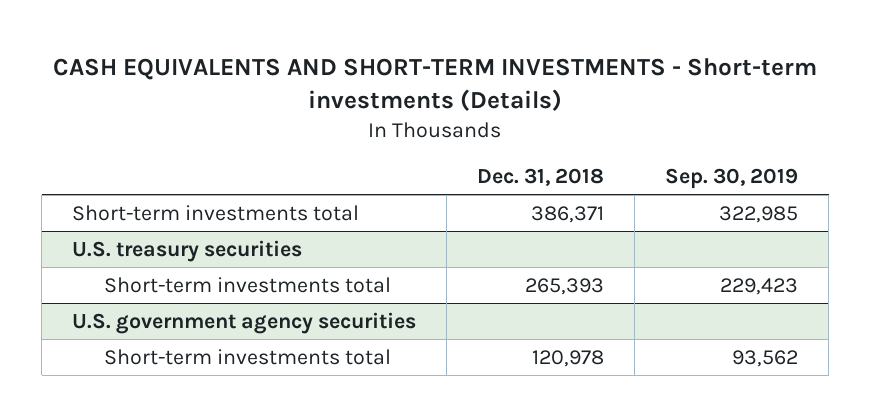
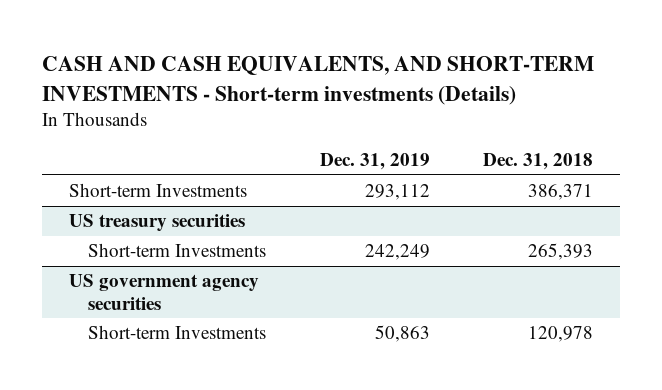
- CASH EQUIVALENTS AND SHORT-TERM INVESTMENTS - Short-term investments (Details)
+ CASH AND CASH EQUIVALENTS, AND SHORT-TERM INVESTMENTS - Short-term investments (Details)
- | Dec. 31, 2018 | Sep. 30, 2019
+ | Dec. 31, 2019 | Dec. 31, 2018
- Short-term investments total | 386,371 | 322,985
- U.S. treasury securities
- Short-term investments total | 265,393 | 229,423
- U.S. government agency securities
- Short-term investments total | 120,978 | 93,562
+ Short-term Investments | 293,112 | 386,371
+ US treasury securities
+ Short-term Investments | 242,249 | 265,393
+ US government agency securities
+ Short-term Investments | 50,863 | 120,978

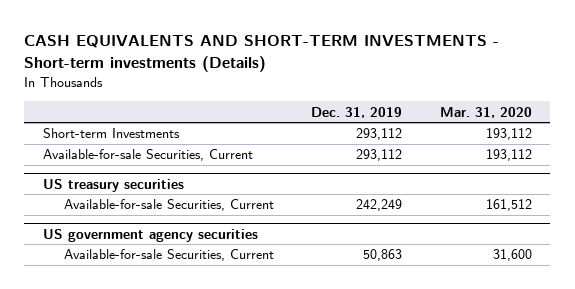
- CASH AND CASH EQUIVALENTS, AND SHORT-TERM INVESTMENTS - Short-term investments (Details)
+ CASH EQUIVALENTS AND SHORT-TERM INVESTMENTS - Short-term investments (Details)
- | Dec. 31, 2019 | Dec. 31, 2018
+ | Dec. 31, 2019 | Mar. 31, 2020
+ Available-for-sale Securities, Current | 293,112 | 193,112
@ US treasury securities
- Short-term Investments | 242,249 | 265,393
+ Available-for-sale Securities, Current | 242,249 | 161,512
@ US government agency securities
- Short-term Investments | 50,863 | 120,978
+ Available-for-sale Securities, Current | 50,863 | 31,600

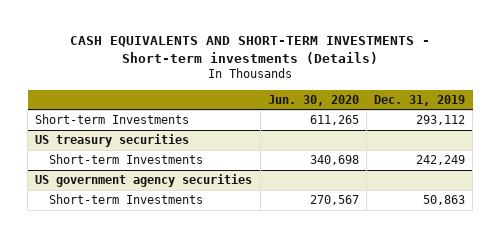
- | Dec. 31, 2019 | Mar. 31, 2020
+ | Jun. 30, 2020 | Dec. 31, 2019
- Available-for-sale Securities, Current | 293,112 | 193,112
@ US treasury securities
- Available-for-sale Securities, Current | 242,249 | 161,512
+ Short-term Investments | 340,698 | 242,249
@ US government agency securities
- Available-for-sale Securities, Current | 50,863 | 31,600
+ Short-term Investments | 270,567 | 50,863

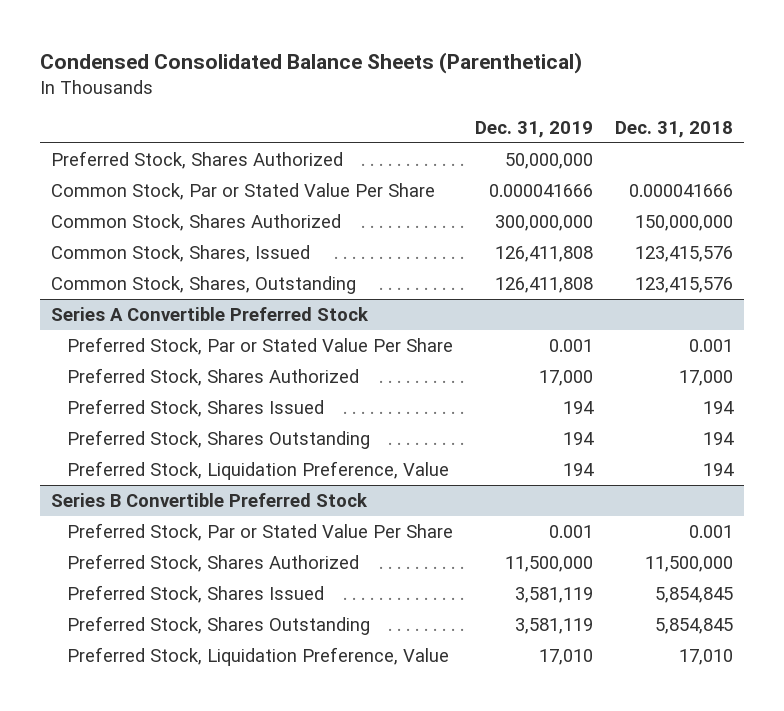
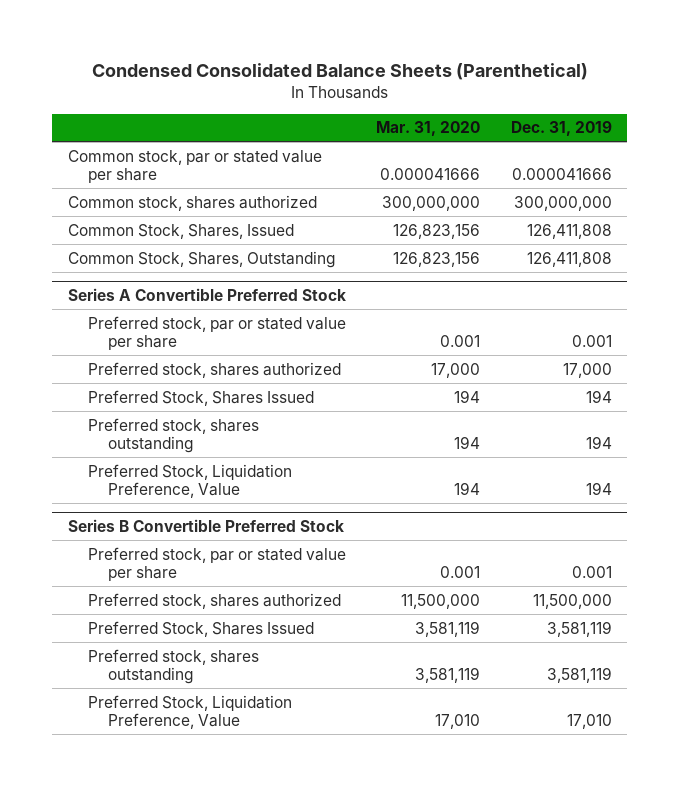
- | Dec. 31, 2019 | Dec. 31, 2018
+ | Mar. 31, 2020 | Dec. 31, 2019
- Preferred Stock, Shares Authorized | 50,000,000 |
- Common Stock, Par or Stated Value Per Share | 0.000041666 | 0.000041666
- Common Stock, Shares Authorized | 300,000,000 | 150,000,000
+ Common stock, par or stated value per share | 0.000041666 | 0.000041666
+ Common stock, shares authorized | 300,000,000 | 300,000,000
@ Series A Convertible Preferred Stock
- Preferred Stock, Par or Stated Value Per Share | 0.001 | 0.001
- Preferred Stock, Shares Authorized | 17,000 | 17,000
+ Preferred stock, par or stated value per share | 0.001 | 0.001
+ Preferred stock, shares authorized | 17,000 | 17,000
- Preferred Stock, Shares Outstanding | 194 | 194
+ Preferred stock, shares outstanding | 194 | 194
@ Series B Convertible Preferred Stock
- Preferred Stock, Par or Stated Value Per Share | 0.001 | 0.001
- Preferred Stock, Shares Authorized | 11,500,000 | 11,500,000
+ Preferred stock, par or stated value per share | 0.001 | 0.001
+ Preferred stock, shares authorized | 11,500,000 | 11,500,000
- Preferred Stock, Shares Outstanding | 3,581,119 | 5,854,845
+ Preferred stock, shares outstanding | 3,581,119 | 3,581,119

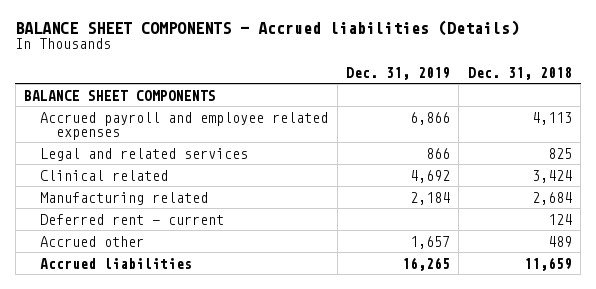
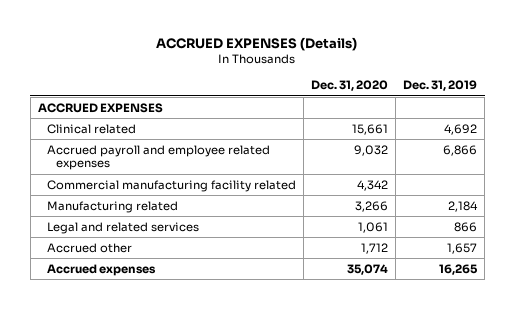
- BALANCE SHEET COMPONENTS - Accrued liabilities (Details)
+ ACCRUED EXPENSES (Details)
- | Dec. 31, 2019 | Dec. 31, 2018
+ | Dec. 31, 2020 | Dec. 31, 2019
- BALANCE SHEET COMPONENTS
+ ACCRUED EXPENSES
moved down: Accrued payroll and employee related expenses | 9,032 | 6,866
+ Commercial manufacturing facility related | 4,342 |
- Deferred rent - current | | 124
moved down: Legal and related services | 1,061 | 866
- Accrued liabilities | 16,265 | 11,659
+ Accrued expenses | 35,074 | 16,265

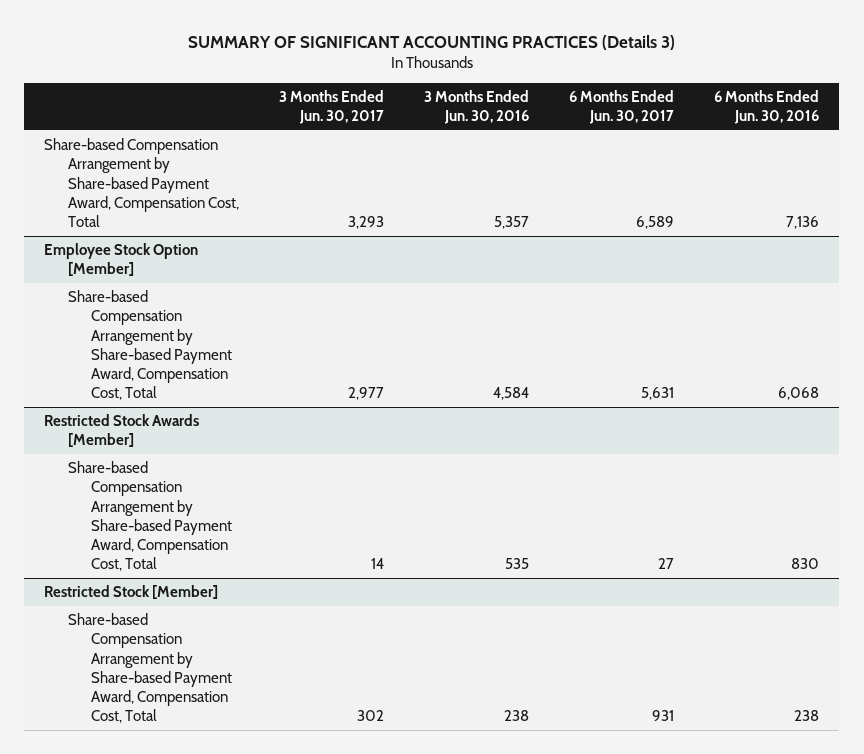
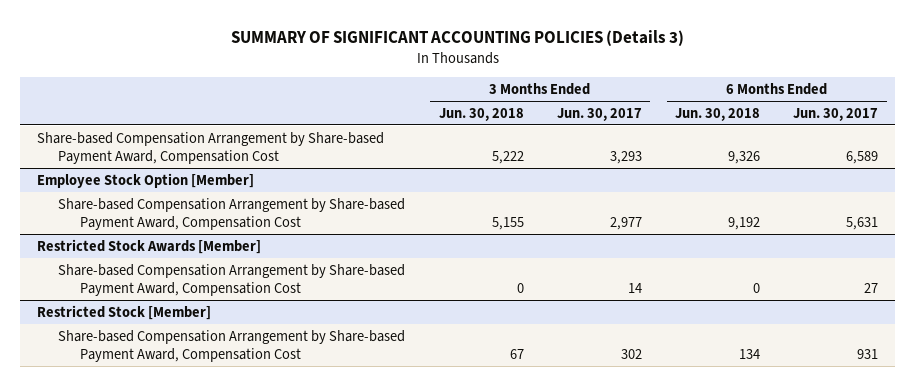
- SUMMARY OF SIGNIFICANT ACCOUNTING PRACTICES (Details 3)
+ SUMMARY OF SIGNIFICANT ACCOUNTING POLICIES (Details 3)
- | 3 Months Ended Jun. 30, 2017 | 3 Months Ended Jun. 30, 2016 | 6 Months Ended Jun. 30, 2017 | 6 Months Ended Jun. 30, 2016
+ | 3 Months Ended Jun. 30, 2018 | 3 Months Ended Jun. 30, 2017 | 6 Months Ended Jun. 30, 2018 | 6 Months Ended Jun. 30, 2017
- Share-based Compensation Arrangement by Share-based Payment Award, Compensation Cost, Total | 3,293 | 5,357 | 6,589 | 7,136
+ Share-based Compensation Arrangement by Share-based Payment Award, Compensation Cost | 5,222 | 3,293 | 9,326 | 6,589
@ Employee Stock Option [Member]
- Share-based Compensation Arrangement by Share-based Payment Award, Compensation Cost, Total | 2,977 | 4,584 | 5,631 | 6,068
+ Share-based Compensation Arrangement by Share-based Payment Award, Compensation Cost | 5,155 | 2,977 | 9,192 | 5,631
@ Restricted Stock Awards [Member]
- Share-based Compensation Arrangement by Share-based Payment Award, Compensation Cost, Total | 14 | 535 | 27 | 830
+ Share-based Compensation Arrangement by Share-based Payment Award, Compensation Cost | 0 | 14 | 0 | 27
@ Restricted Stock [Member]
- Share-based Compensation Arrangement by Share-based Payment Award, Compensation Cost, Total | 302 | 238 | 931 | 238
+ Share-based Compensation Arrangement by Share-based Payment Award, Compensation Cost | 67 | 302 | 134 | 931

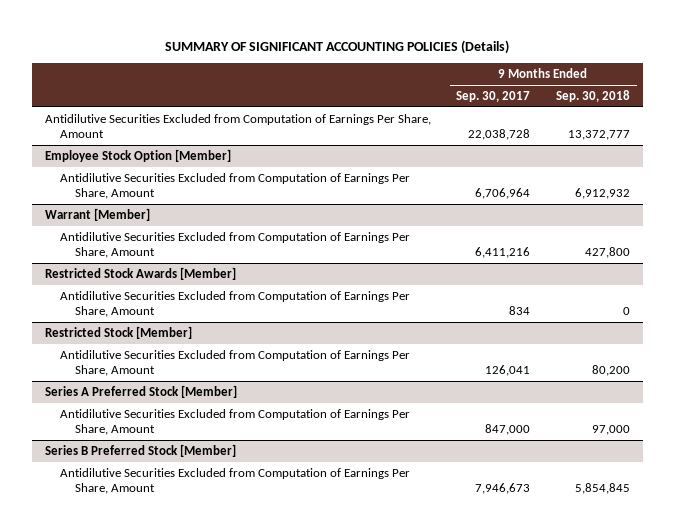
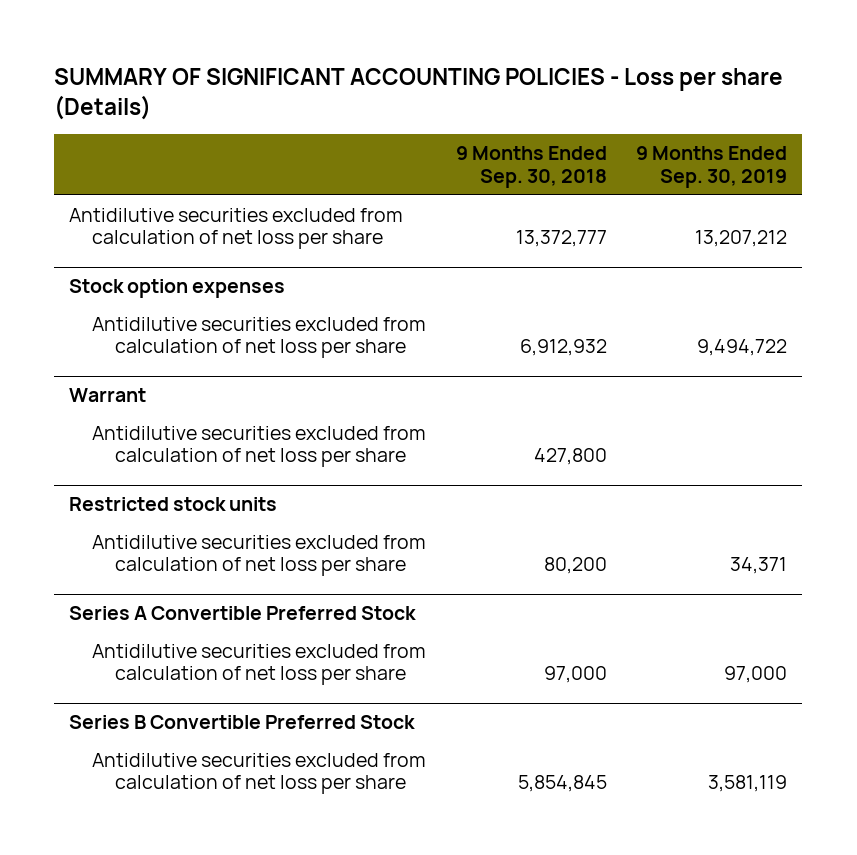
- SUMMARY OF SIGNIFICANT ACCOUNTING POLICIES (Details)
+ SUMMARY OF SIGNIFICANT ACCOUNTING POLICIES - Loss per share (Details)
- | 9 Months Ended Sep. 30, 2017 | 9 Months Ended Sep. 30, 2018
+ | 9 Months Ended Sep. 30, 2018 | 9 Months Ended Sep. 30, 2019
- Antidilutive Securities Excluded from Computation of Earnings Per Share, Amount | 22,038,728 | 13,372,777
- Employee Stock Option [Member]
- Antidilutive Securities Excluded from Computation of Earnings Per Share, Amount | 6,706,964 | 6,912,932
- Warrant [Member]
- Antidilutive Securities Excluded from Computation of Earnings Per Share, Amount | 6,411,216 | 427,800
- Restricted Stock Awards [Member]
- Antidilutive Securities Excluded from Computation of Earnings Per Share, Amount | 834 | 0
- Restricted Stock [Member]
- Antidilutive Securities Excluded from Computation of Earnings Per Share, Amount | 126,041 | 80,200
- Series A Preferred Stock [Member]
- Antidilutive Securities Excluded from Computation of Earnings Per Share, Amount | 847,000 | 97,000
- Series B Preferred Stock [Member]
- Antidilutive Securities Excluded from Computation of Earnings Per Share, Amount | 7,946,673 | 5,854,845
+ Antidilutive securities excluded from calculation of net loss per share | 13,372,777 | 13,207,212
+ Stock option expenses
+ Antidilutive securities excluded from calculation of net loss per share | 6,912,932 | 9,494,722
+ Warrant
+ Antidilutive securities excluded from calculation of net loss per share | 427,800 |
+ Restricted stock units
+ Antidilutive securities excluded from calculation of net loss per share | 80,200 | 34,371
+ Series A Convertible Preferred Stock
+ Antidilutive securities excluded from calculation of net loss per share | 97,000 | 97,000
+ Series B Convertible Preferred Stock
+ Antidilutive securities excluded from calculation of net loss per share | 5,854,845 | 3,581,119

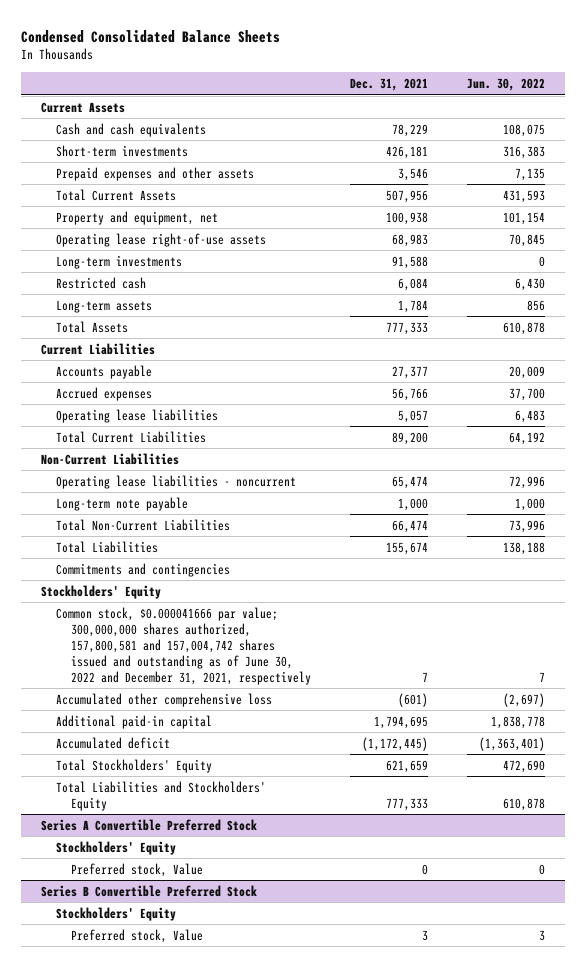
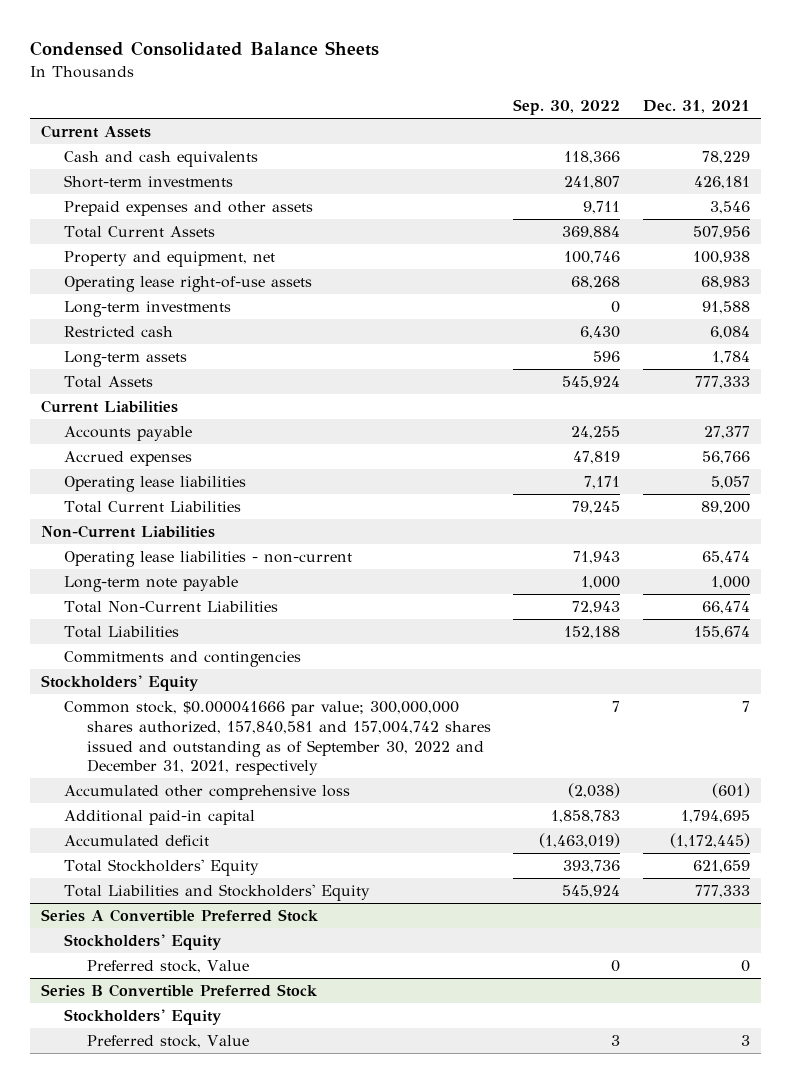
- | Dec. 31, 2021 | Jun. 30, 2022
+ | Sep. 30, 2022 | Dec. 31, 2021
- Operating lease liabilities - noncurrent | 65,474 | 72,996
+ Operating lease liabilities - non-current | 71,943 | 65,474
- Common stock, $0.000041666 par value; 300,000,000 shares authorized, 157,800,581 and 157,004,742 shares issued and outstanding as of June 30, 2022 and December 31, 2021, respectively | 7 | 7
+ Common stock, $0.000041666 par value; 300,000,000 shares authorized, 157,840,581 and 157,004,742 shares issued and outstanding as of September 30, 2022 and December 31, 2021, respectively | 7 | 7

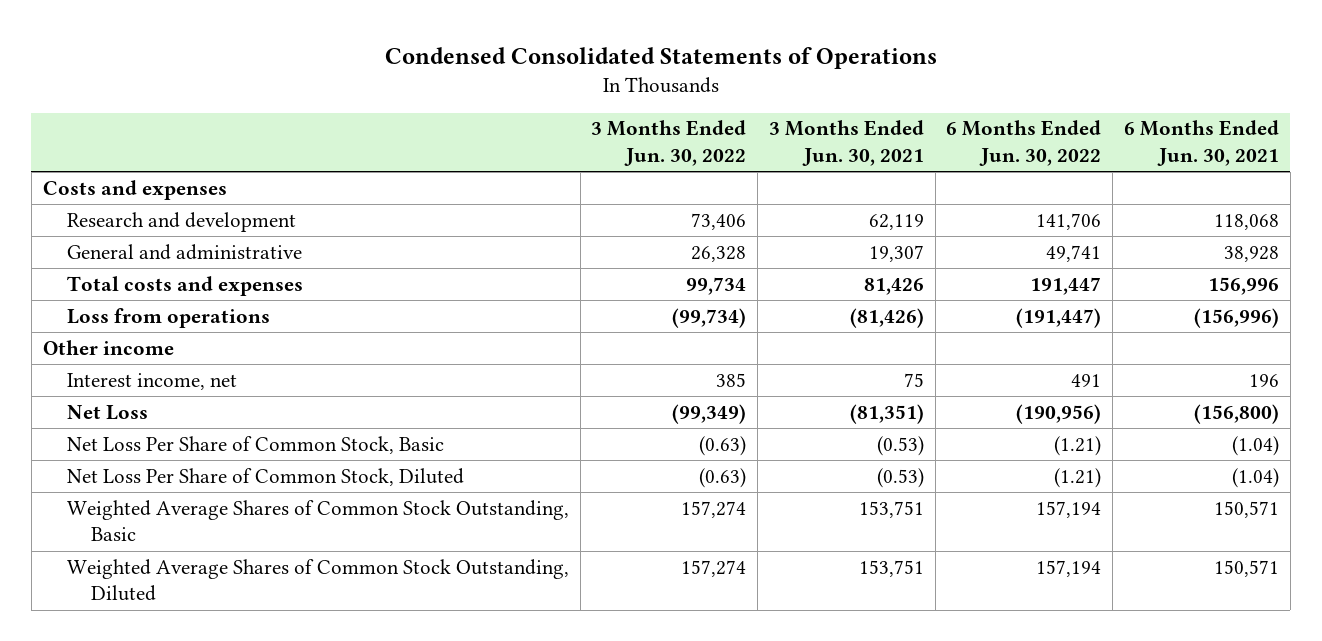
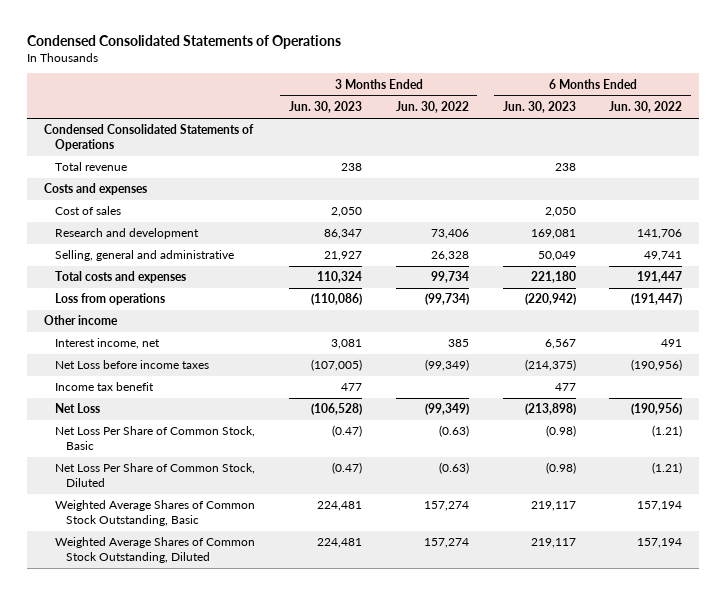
- | 3 Months Ended Jun. 30, 2022 | 3 Months Ended Jun. 30, 2021 | 6 Months Ended Jun. 30, 2022 | 6 Months Ended Jun. 30, 2021
+ | 3 Months Ended Jun. 30, 2023 | 3 Months Ended Jun. 30, 2022 | 6 Months Ended Jun. 30, 2023 | 6 Months Ended Jun. 30, 2022
+ Condensed Consolidated Statements of Operations
+ Total revenue | 238 | | 238 |
+ Cost of sales | 2,050 | | 2,050 |
- General and administrative | 26,328 | 19,307 | 49,741 | 38,928
+ Selling, general and administrative | 21,927 | 26,328 | 50,049 | 49,741
+ Net Loss before income taxes | (107,005) | (99,349) | (214,375) | (190,956)
+ Income tax benefit | 477 | | 477 |

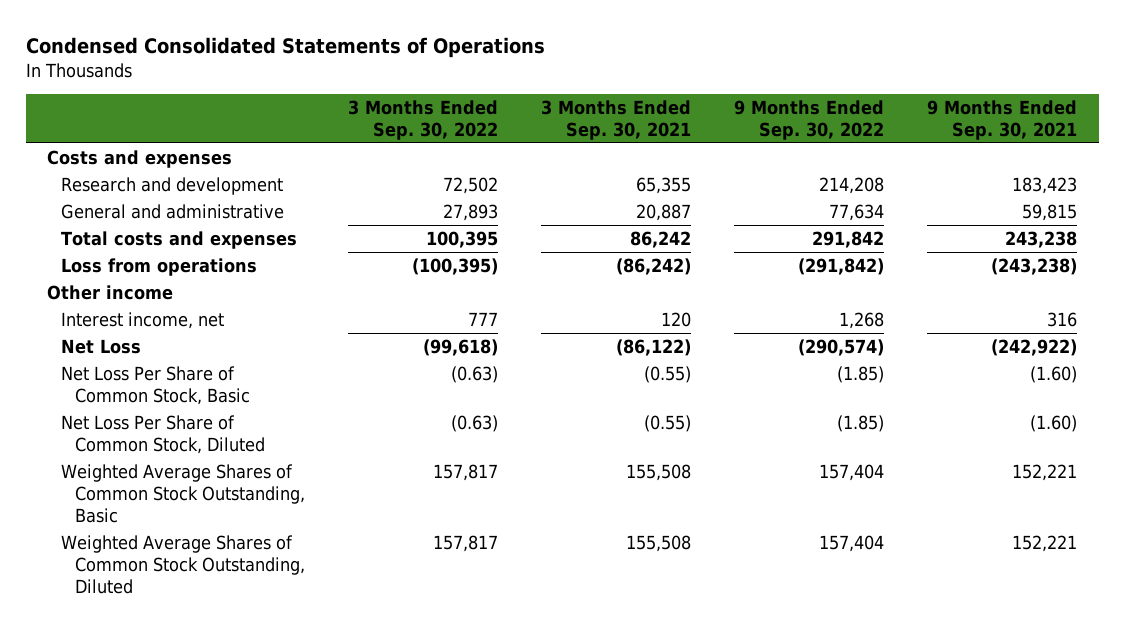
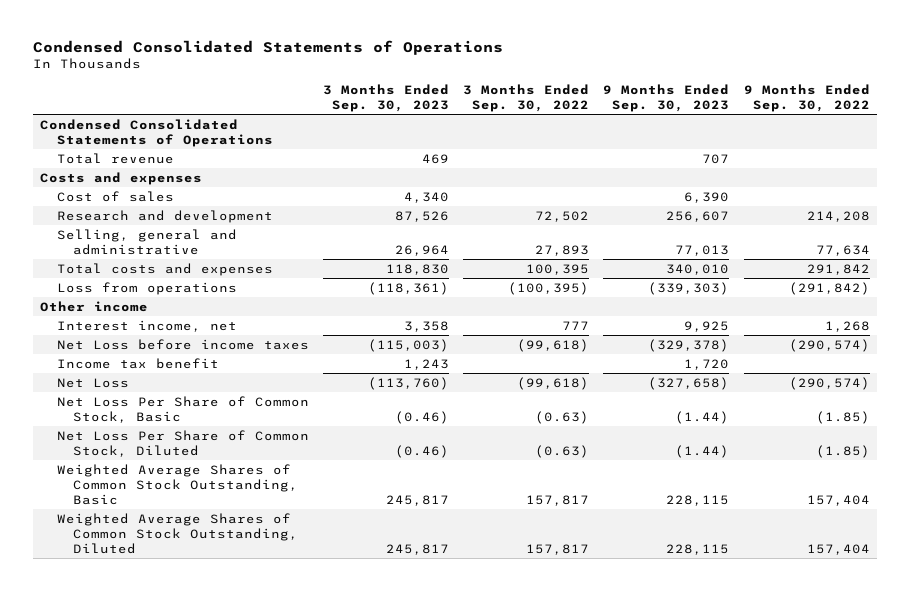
- | 3 Months Ended Sep. 30, 2022 | 3 Months Ended Sep. 30, 2021 | 9 Months Ended Sep. 30, 2022 | 9 Months Ended Sep. 30, 2021
+ | 3 Months Ended Sep. 30, 2023 | 3 Months Ended Sep. 30, 2022 | 9 Months Ended Sep. 30, 2023 | 9 Months Ended Sep. 30, 2022
+ Condensed Consolidated Statements of Operations
+ Total revenue | 469 | | 707 |
+ Cost of sales | 4,340 | | 6,390 |
- General and administrative | 27,893 | 20,887 | 77,634 | 59,815
+ Selling, general and administrative | 26,964 | 27,893 | 77,013 | 77,634
+ Net Loss before income taxes | (115,003) | (99,618) | (329,378) | (290,574)
+ Income tax benefit | 1,243 | | 1,720 |

